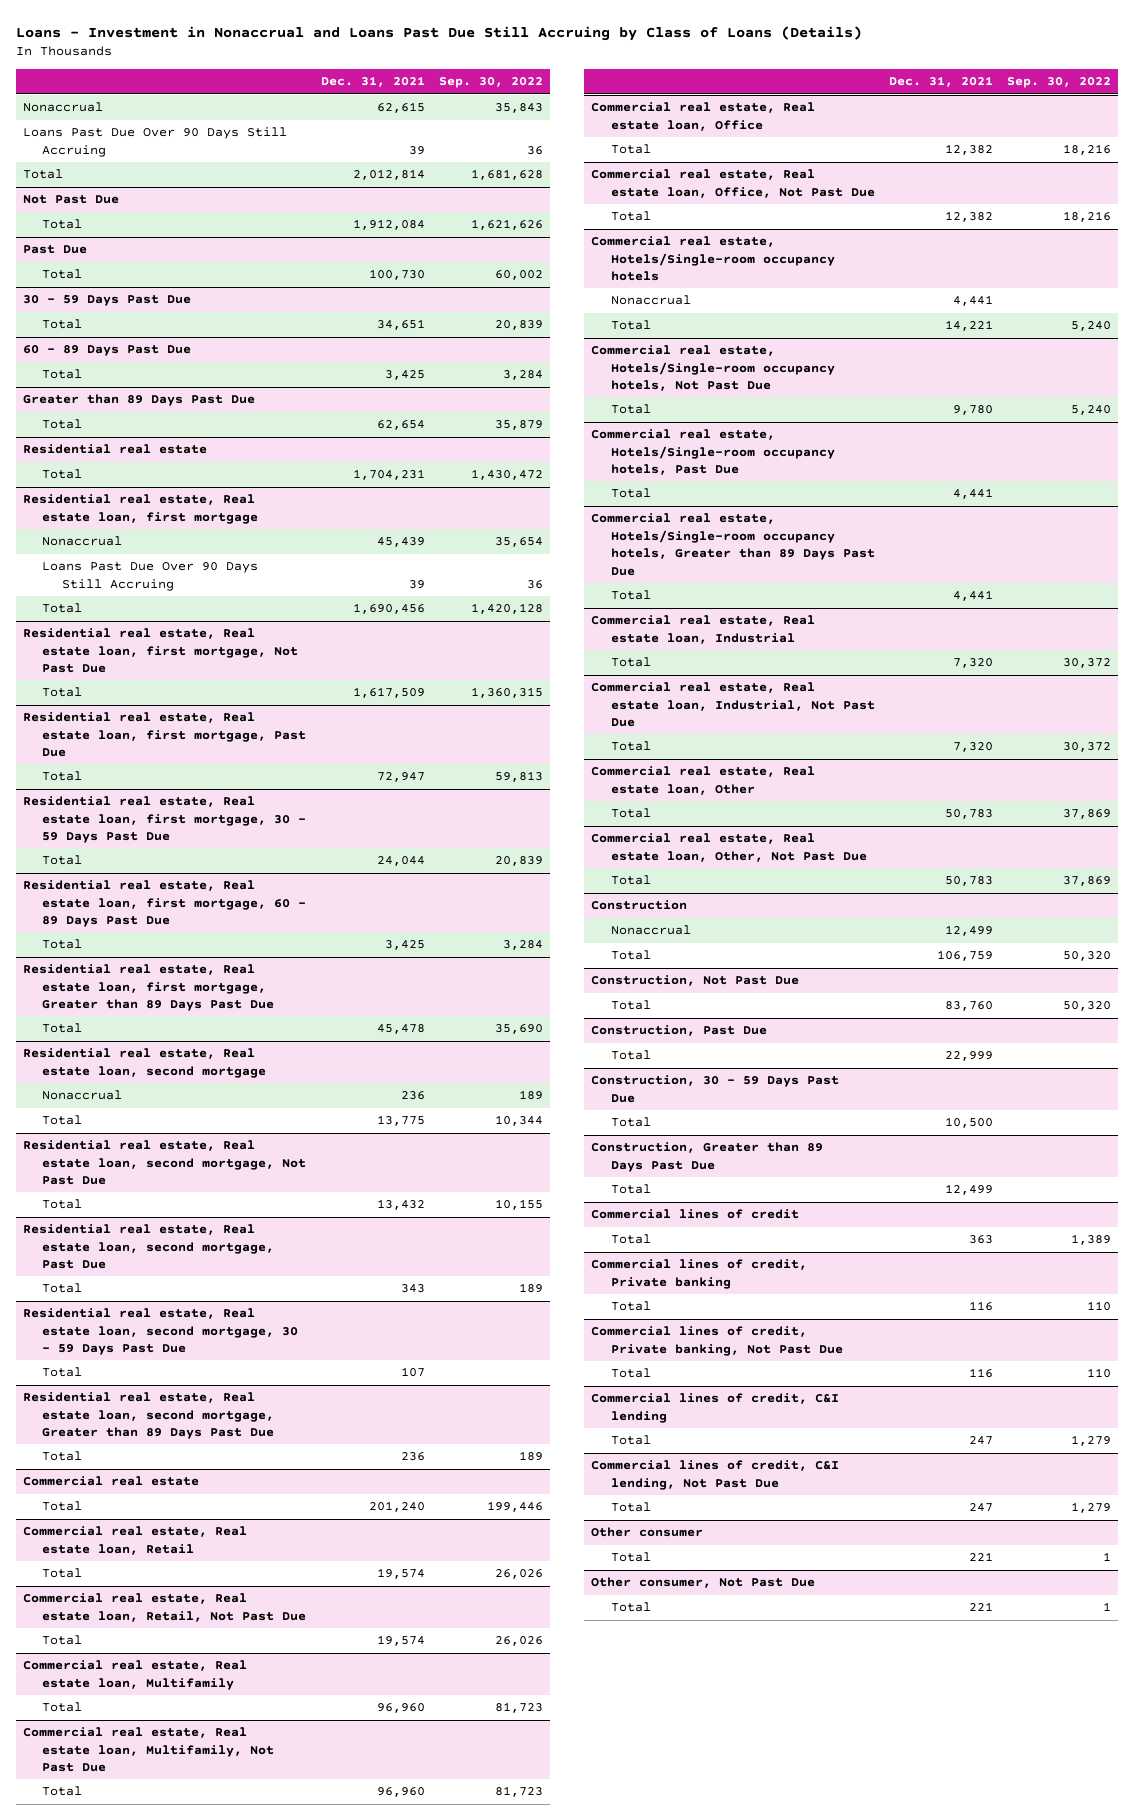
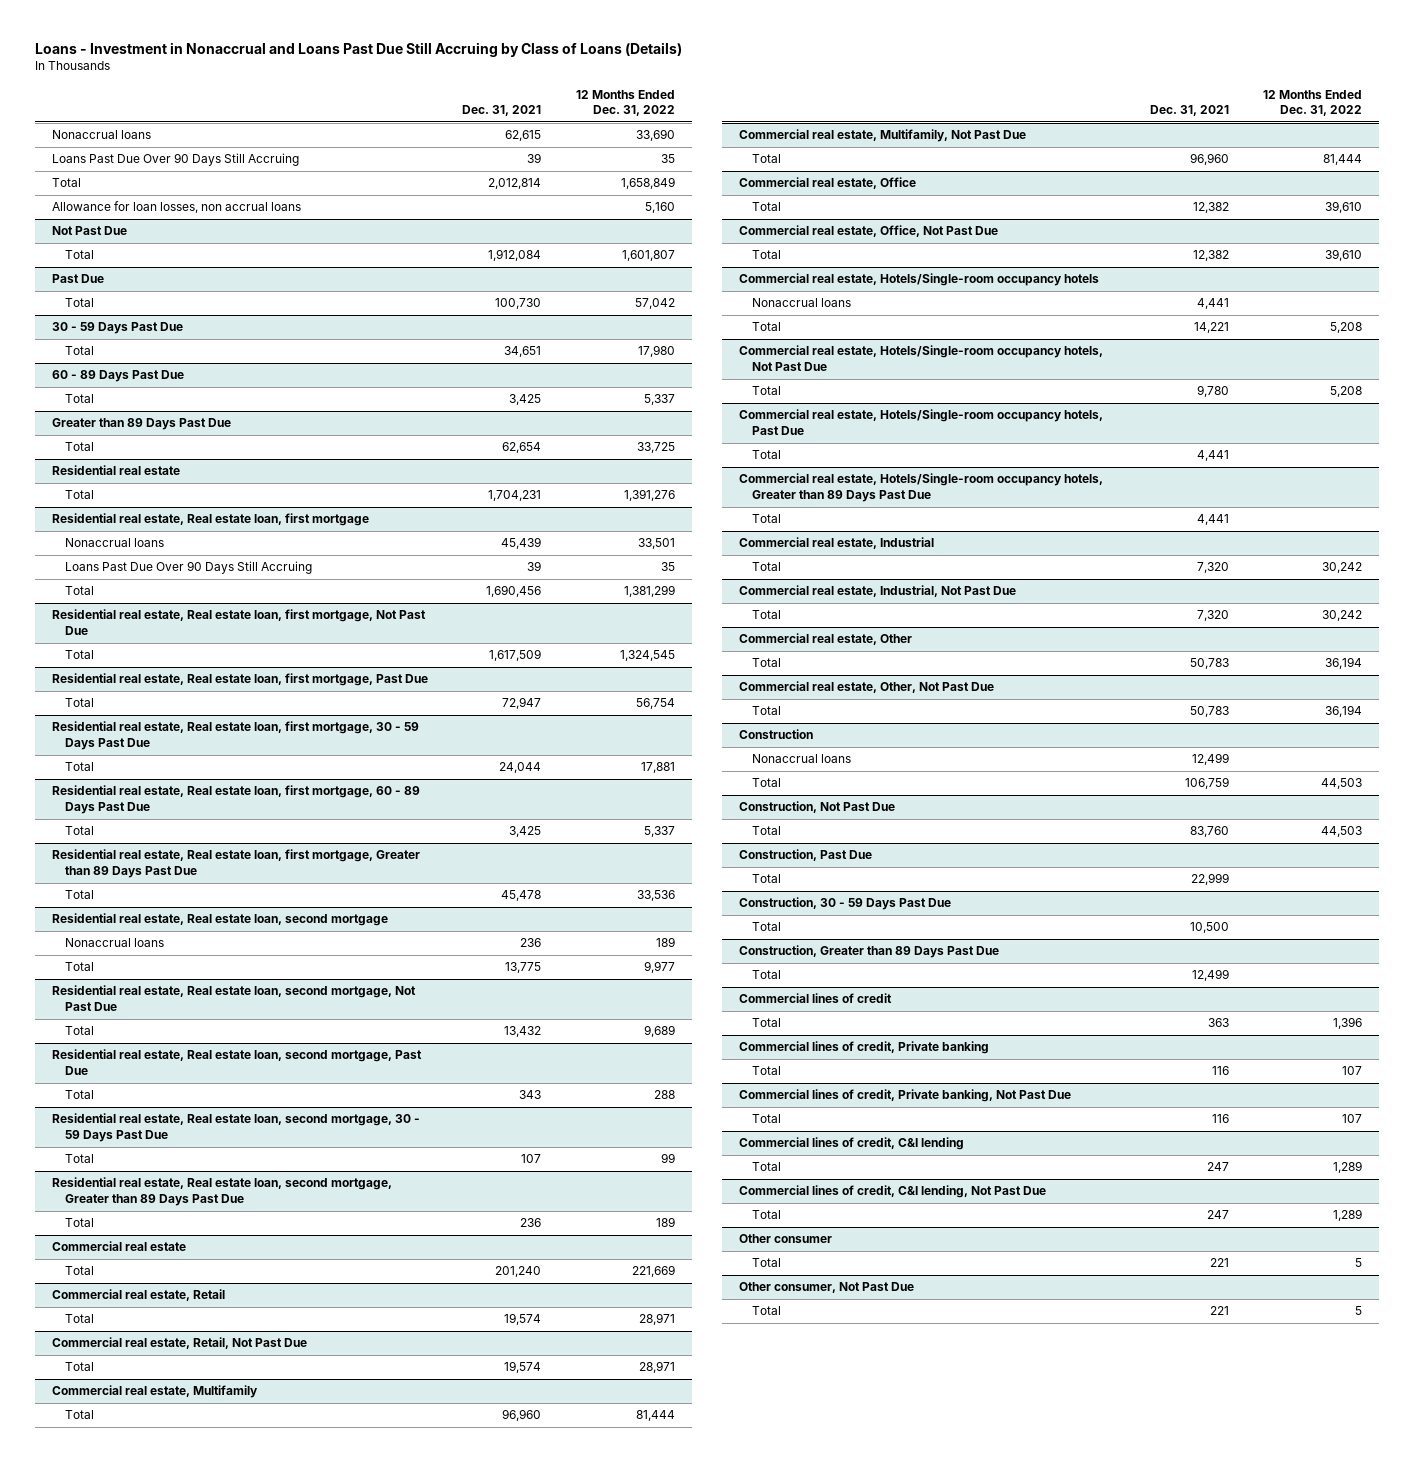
- | Dec. 31, 2021 | Sep. 30, 2022
+ | Dec. 31, 2021 | 12 Months Ended Dec. 31, 2022
- Nonaccrual | 62,615 | 35,843
+ Nonaccrual loans | 62,615 | 33,690
+ Allowance for loan losses, non accrual loans | | 5,160
@ Residential real estate, Real estate loan, first mortgage
- Nonaccrual | 45,439 | 35,654
+ Nonaccrual loans | 45,439 | 33,501
@ Residential real estate, Real estate loan, second mortgage
- Nonaccrual | 236 | 189
+ Nonaccrual loans | 236 | 189
- Commercial real estate, Real estate loan, Retail
+ Commercial real estate, Retail
- Commercial real estate, Real estate loan, Retail, Not Past Due
+ Commercial real estate, Retail, Not Past Due
- Commercial real estate, Real estate loan, Multifamily
+ Commercial real estate, Multifamily
- Commercial real estate, Real estate loan, Multifamily, Not Past Due
+ Commercial real estate, Multifamily, Not Past Due
- Commercial real estate, Real estate loan, Office
+ Commercial real estate, Office
- Commercial real estate, Real estate loan, Office, Not Past Due
+ Commercial real estate, Office, Not Past Due
@ Commercial real estate, Hotels/Single-room occupancy hotels
- Nonaccrual | 4,441 |
+ Nonaccrual loans | 4,441 |
- Commercial real estate, Real estate loan, Industrial
+ Commercial real estate, Industrial
- Commercial real estate, Real estate loan, Industrial, Not Past Due
+ Commercial real estate, Industrial, Not Past Due
- Commercial real estate, Real estate loan, Other
+ Commercial real estate, Other
- Commercial real estate, Real estate loan, Other, Not Past Due
+ Commercial real estate, Other, Not Past Due
@ Construction
- Nonaccrual | 12,499 |
+ Nonaccrual loans | 12,499 |

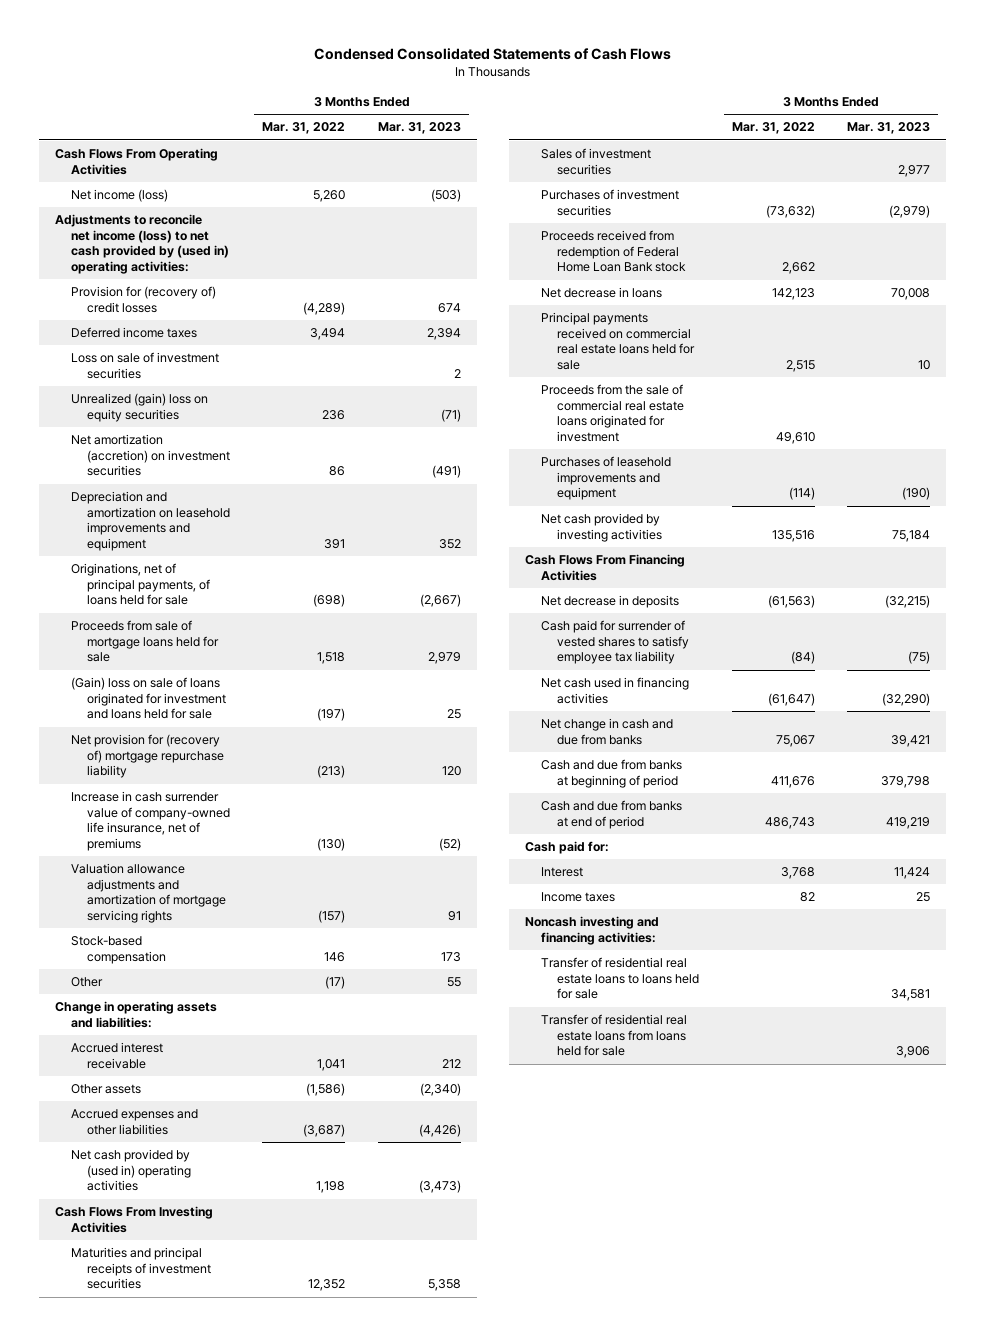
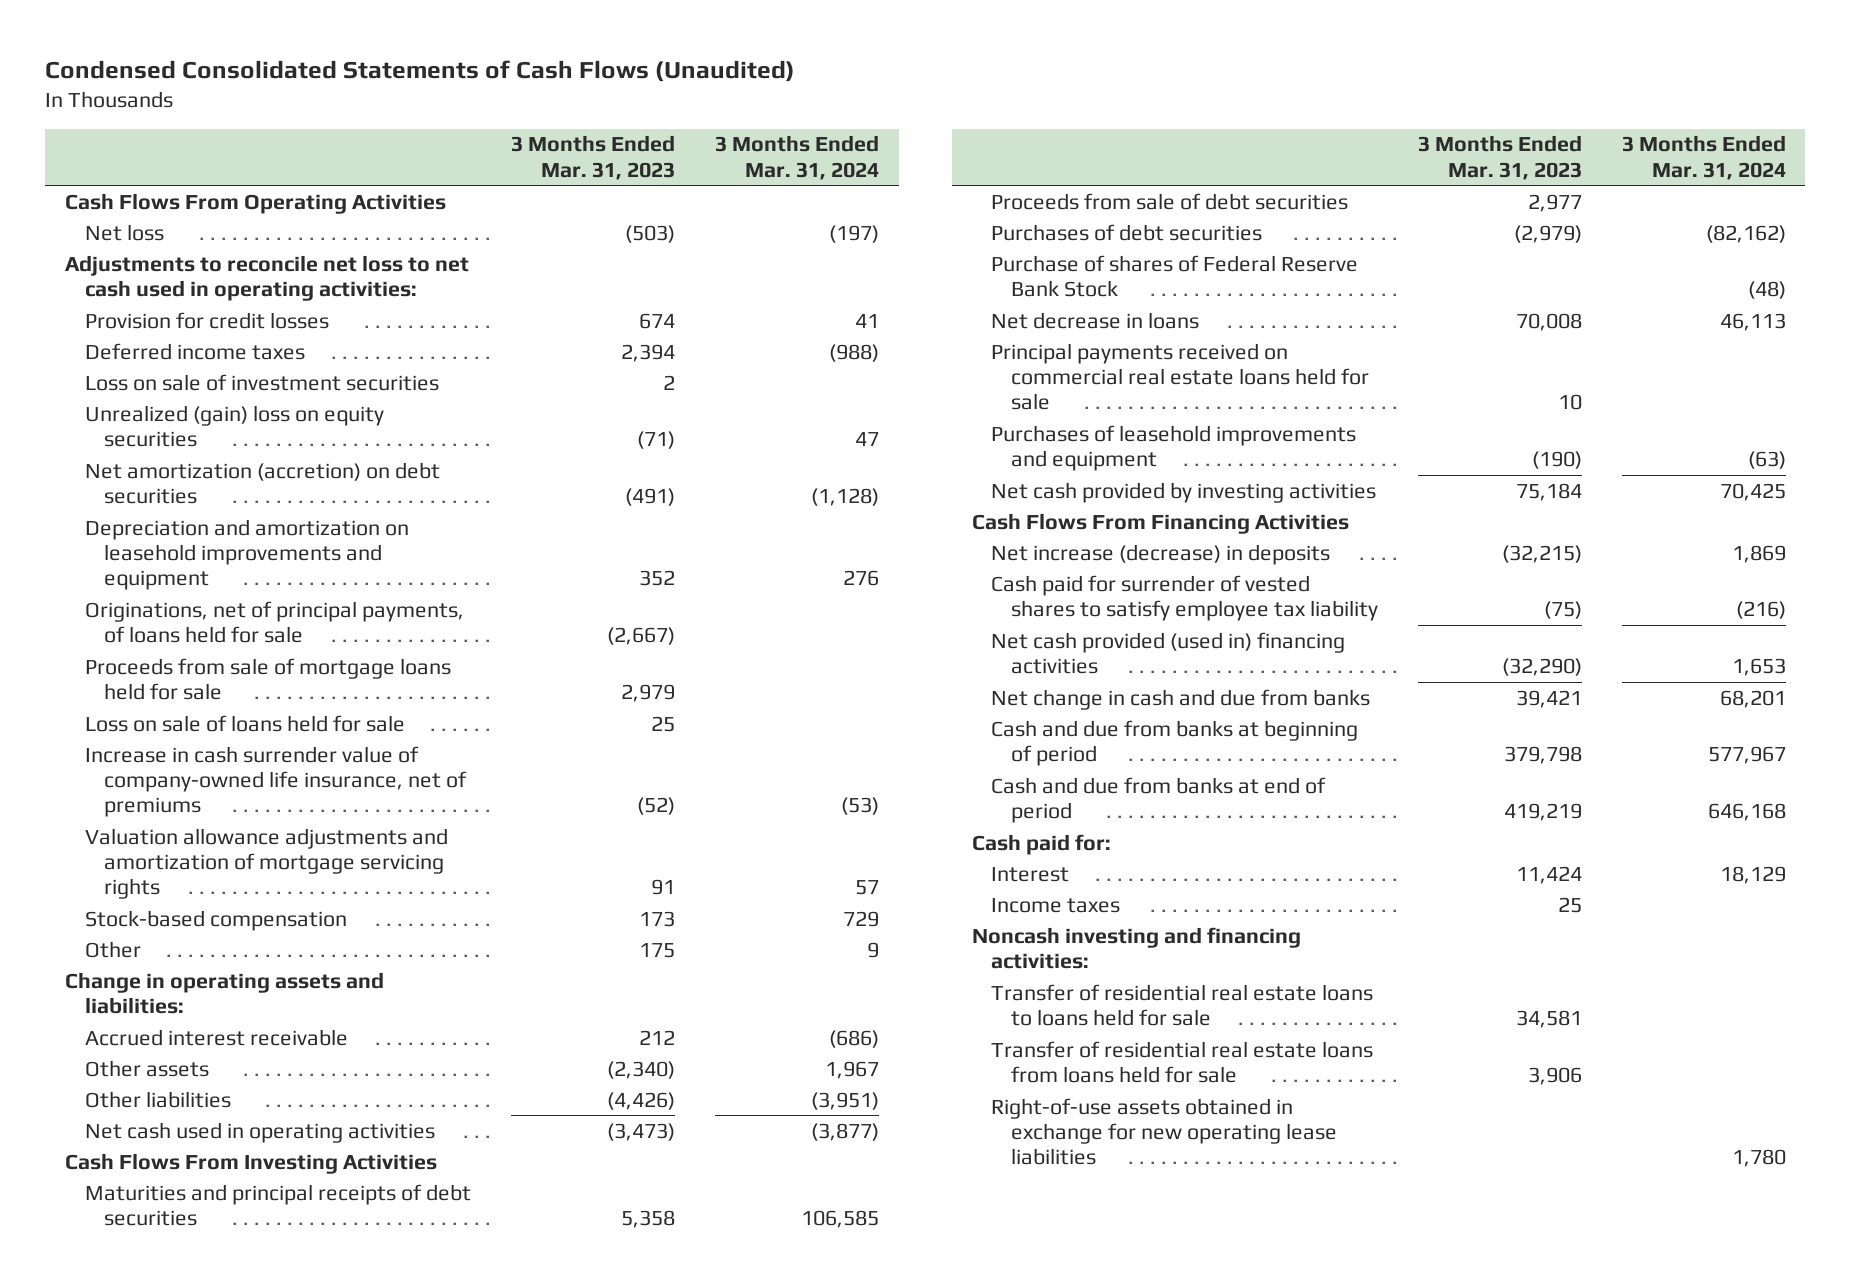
- Condensed Consolidated Statements of Cash Flows
+ Condensed Consolidated Statements of Cash Flows (Unaudited)
- | 3 Months Ended Mar. 31, 2022 | 3 Months Ended Mar. 31, 2023
+ | 3 Months Ended Mar. 31, 2023 | 3 Months Ended Mar. 31, 2024
- Net income (loss) | 5,260 | (503)
- Adjustments to reconcile net income (loss) to net cash provided by (used in) operating activities:
- Provision for (recovery of) credit losses | (4,289) | 674
+ Net loss | (503) | (197)
+ Adjustments to reconcile net loss to net cash used in operating activities:
+ Provision for credit losses | 674 | 41
- Net amortization (accretion) on investment securities | 86 | (491)
+ Net amortization (accretion) on debt securities | (491) | (1,128)
- (Gain) loss on sale of loans originated for investment and loans held for sale | (197) | 25
- Net provision for (recovery of) mortgage repurchase liability | (213) | 120
+ Loss on sale of loans held for sale | 25 |
- Other | (17) | 55
+ Other | 175 | 9
- Accrued expenses and other liabilities | (3,687) | (4,426)
- Net cash provided by (used in) operating activities | 1,198 | (3,473)
+ Other liabilities | (4,426) | (3,951)
+ Net cash used in operating activities | (3,473) | (3,877)
- Maturities and principal receipts of investment securities | 12,352 | 5,358
- Sales of investment securities | | 2,977
- Purchases of investment securities | (73,632) | (2,979)
- Proceeds received from redemption of Federal Home Loan Bank stock | 2,662 |
+ Maturities and principal receipts of debt securities | 5,358 | 106,585
+ Proceeds from sale of debt securities | 2,977 |
+ Purchases of debt securities | (2,979) | (82,162)
+ Purchase of shares of Federal Reserve Bank Stock | | (48)
- Proceeds from the sale of commercial real estate loans originated for investment | 49,610 |
- Net decrease in deposits | (61,563) | (32,215)
+ Net increase (decrease) in deposits | (32,215) | 1,869
- Net cash used in financing activities | (61,647) | (32,290)
+ Net cash provided (used in) financing activities | (32,290) | 1,653
+ Right-of-use assets obtained in exchange for new operating lease liabilities | | 1,780

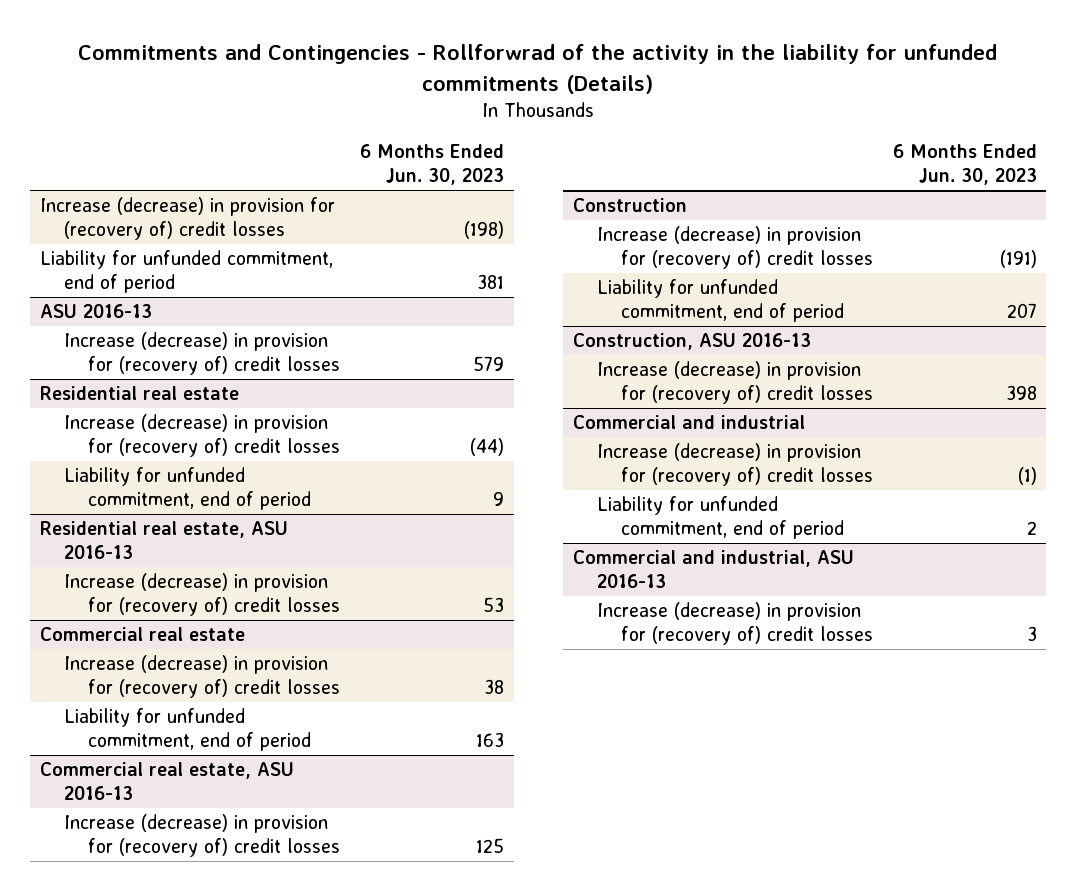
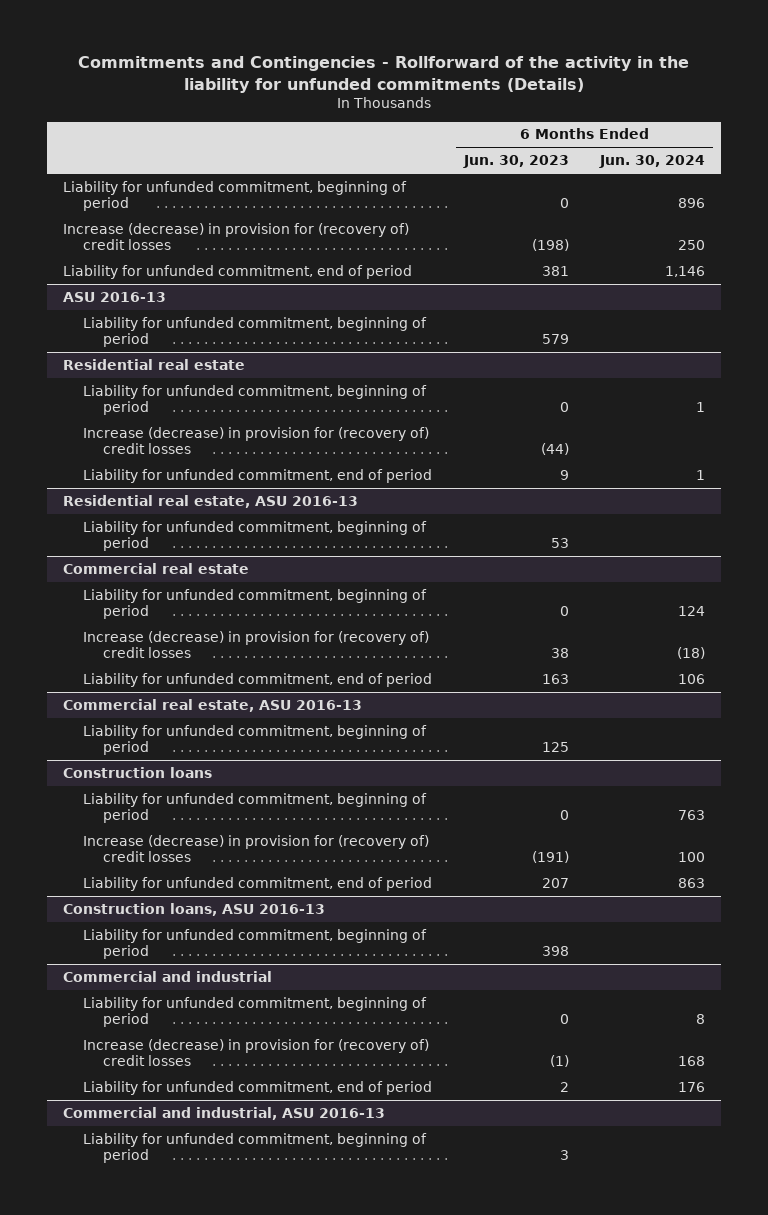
- Commitments and Contingencies - Rollforwrad of the activity in the liability for unfunded commitments (Details)
+ Commitments and Contingencies - Rollforward of the activity in the liability for unfunded commitments (Details)
- | 6 Months Ended Jun. 30, 2023
+ | 6 Months Ended Jun. 30, 2023 | 6 Months Ended Jun. 30, 2024
+ Liability for unfunded commitment, beginning of period | 0 | 896
@ ASU 2016-13
- Increase (decrease) in provision for (recovery of) credit losses | 579
+ Liability for unfunded commitment, beginning of period | 579 |
@ Residential real estate
+ Liability for unfunded commitment, beginning of period | 0 | 1
@ Residential real estate, ASU 2016-13
- Increase (decrease) in provision for (recovery of) credit losses | 53
+ Liability for unfunded commitment, beginning of period | 53 |
@ Commercial real estate
+ Liability for unfunded commitment, beginning of period | 0 | 124
@ Commercial real estate, ASU 2016-13
- Increase (decrease) in provision for (recovery of) credit losses | 125
- Construction
@ Commercial real estate, ASU 2016-13
+ Liability for unfunded commitment, beginning of period | 125 |
+ Construction loans
+ Liability for unfunded commitment, beginning of period | 0 | 763
- Construction, ASU 2016-13
- Increase (decrease) in provision for (recovery of) credit losses | 398
+ Construction loans, ASU 2016-13
+ Liability for unfunded commitment, beginning of period | 398 |
@ Commercial and industrial
+ Liability for unfunded commitment, beginning of period | 0 | 8
@ Commercial and industrial, ASU 2016-13
- Increase (decrease) in provision for (recovery of) credit losses | 3
+ Liability for unfunded commitment, beginning of period | 3 |

